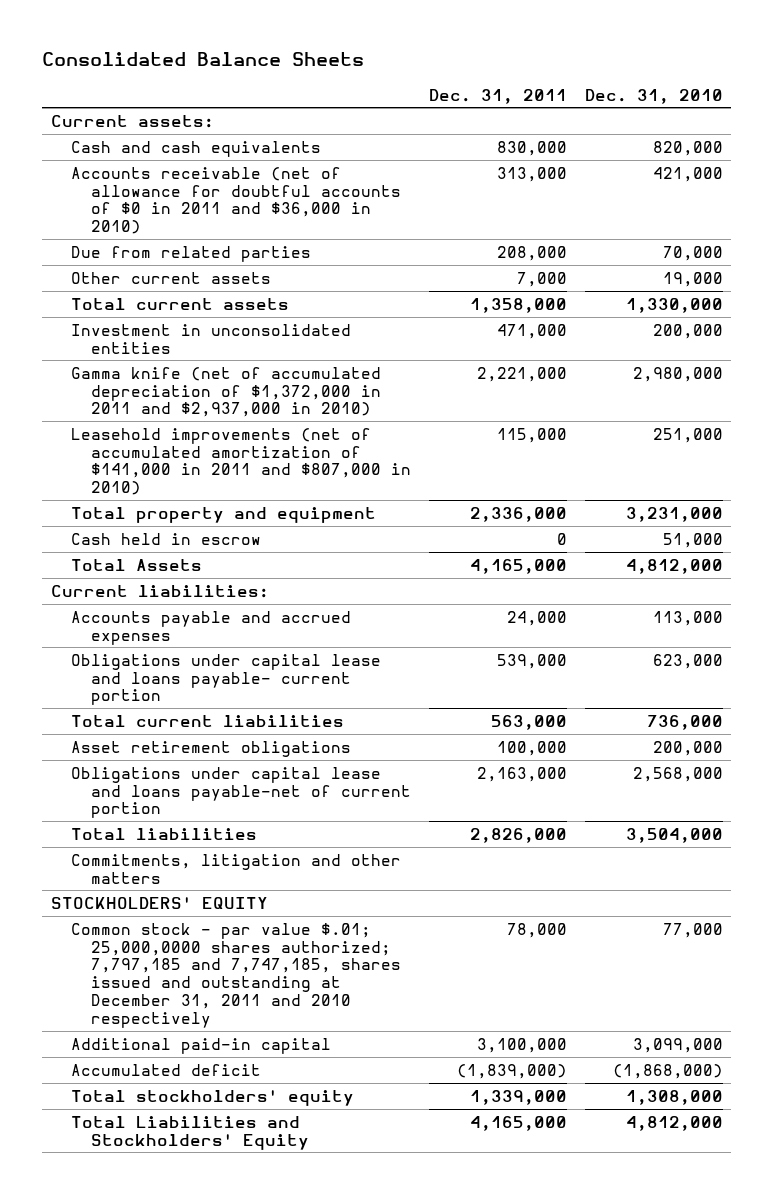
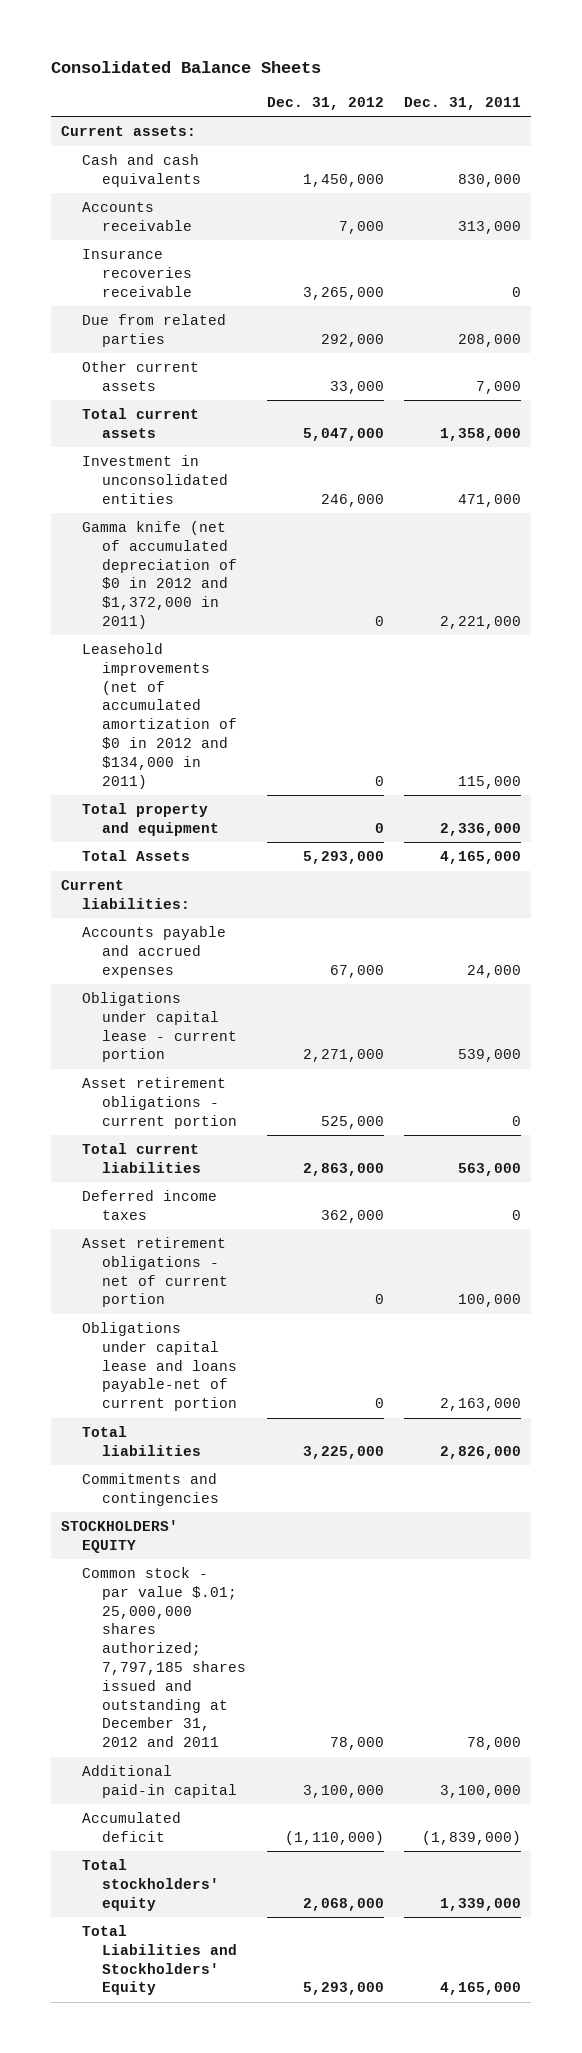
- | Dec. 31, 2011 | Dec. 31, 2010
+ | Dec. 31, 2012 | Dec. 31, 2011
- Accounts receivable (net of allowance for doubtful accounts of $0 in 2011 and $36,000 in 2010) | 313,000 | 421,000
+ Accounts receivable | 7,000 | 313,000
+ Insurance recoveries receivable | 3,265,000 | 0
- Gamma knife (net of accumulated depreciation of $1,372,000 in 2011 and $2,937,000 in 2010) | 2,221,000 | 2,980,000
- Leasehold improvements (net of accumulated amortization of $141,000 in 2011 and $807,000 in 2010) | 115,000 | 251,000
+ Gamma knife (net of accumulated depreciation of $0 in 2012 and $1,372,000 in 2011) | 0 | 2,221,000
+ Leasehold improvements (net of accumulated amortization of $0 in 2012 and $134,000 in 2011) | 0 | 115,000
- Cash held in escrow | 0 | 51,000
- Obligations under capital lease and loans payable- current portion | 539,000 | 623,000
+ Obligations under capital lease - current portion | 2,271,000 | 539,000
+ Asset retirement obligations - current portion | 525,000 | 0
- Asset retirement obligations | 100,000 | 200,000
+ Deferred income taxes | 362,000 | 0
+ Asset retirement obligations - net of current portion | 0 | 100,000
- Commitments, litigation and other matters
+ Commitments and contingencies
- Common stock - par value $.01; 25,000,0000 shares authorized; 7,797,185 and 7,747,185, shares issued and outstanding at December 31, 2011 and 2010 respectively | 78,000 | 77,000
+ Common stock - par value $.01; 25,000,000 shares authorized; 7,797,185 shares issued and outstanding at December 31, 2012 and 2011 | 78,000 | 78,000

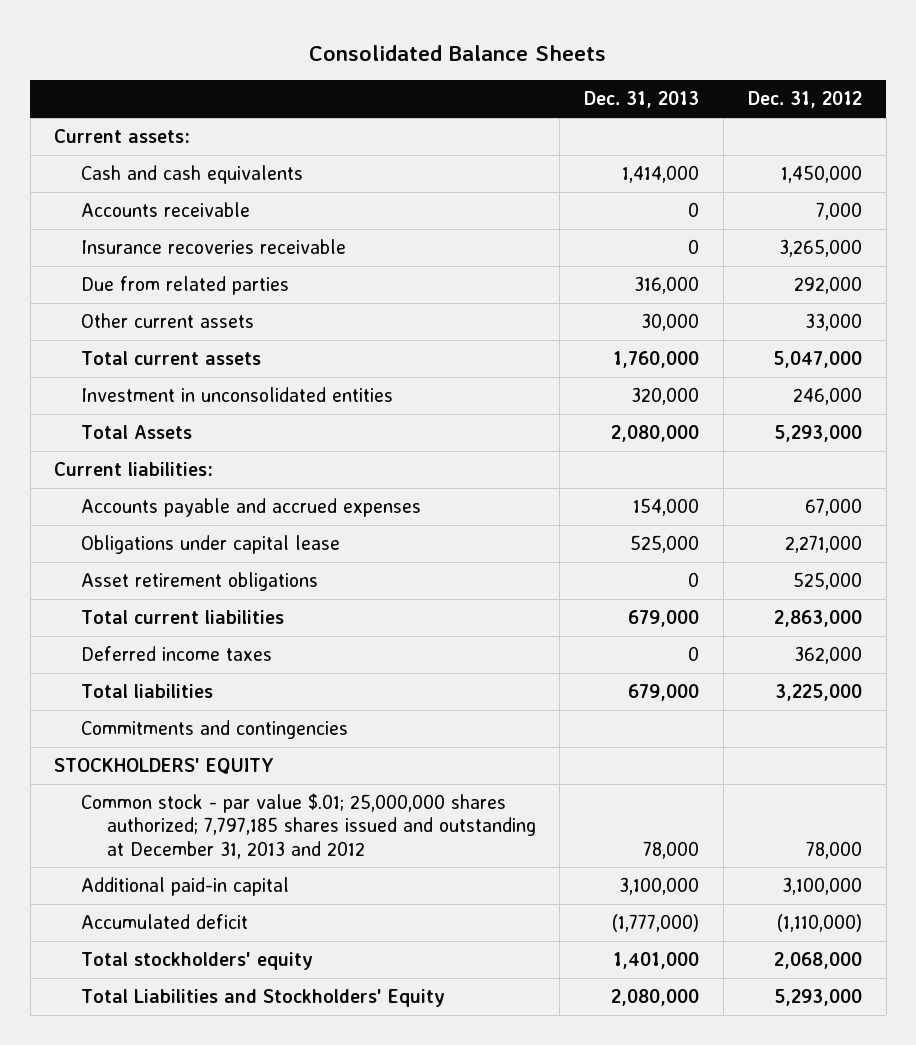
- | Dec. 31, 2012 | Dec. 31, 2011
+ | Dec. 31, 2013 | Dec. 31, 2012
- Gamma knife (net of accumulated depreciation of $0 in 2012 and $1,372,000 in 2011) | 0 | 2,221,000
- Leasehold improvements (net of accumulated amortization of $0 in 2012 and $134,000 in 2011) | 0 | 115,000
- Total property and equipment | 0 | 2,336,000
- Obligations under capital lease - current portion | 2,271,000 | 539,000
- Asset retirement obligations - current portion | 525,000 | 0
+ Obligations under capital lease | 525,000 | 2,271,000
+ Asset retirement obligations | 0 | 525,000
- Asset retirement obligations - net of current portion | 0 | 100,000
- Obligations under capital lease and loans payable-net of current portion | 0 | 2,163,000
- Common stock - par value $.01; 25,000,000 shares authorized; 7,797,185 shares issued and outstanding at December 31, 2012 and 2011 | 78,000 | 78,000
+ Common stock - par value $.01; 25,000,000 shares authorized; 7,797,185 shares issued and outstanding at December 31, 2013 and 2012 | 78,000 | 78,000

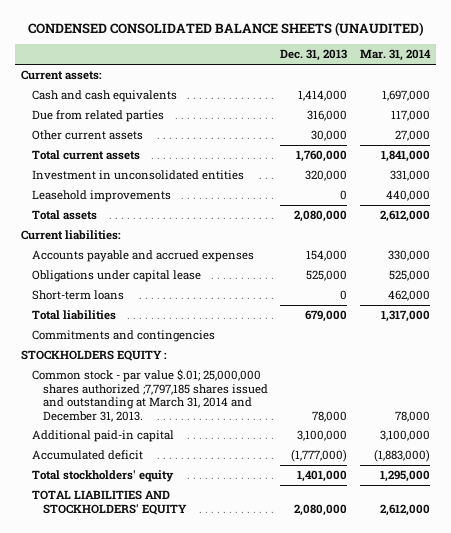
- Consolidated Balance Sheets
+ CONDENSED CONSOLIDATED BALANCE SHEETS (UNAUDITED)
- | Dec. 31, 2013 | Dec. 31, 2012
+ | Dec. 31, 2013 | Mar. 31, 2014
- Accounts receivable | 0 | 7,000
- Insurance recoveries receivable | 0 | 3,265,000
- Total Assets | 2,080,000 | 5,293,000
+ Leasehold improvements | 0 | 440,000
+ Total assets | 2,080,000 | 2,612,000
- Asset retirement obligations | 0 | 525,000
- Total current liabilities | 679,000 | 2,863,000
- Deferred income taxes | 0 | 362,000
+ Short-term loans | 0 | 462,000
- STOCKHOLDERS' EQUITY
- Common stock - par value $.01; 25,000,000 shares authorized; 7,797,185 shares issued and outstanding at December 31, 2013 and 2012 | 78,000 | 78,000
+ STOCKHOLDERS EQUITY :
+ Common stock - par value $.01; 25,000,000 shares authorized ;7,797,185 shares issued and outstanding at March 31, 2014 and December 31, 2013. | 78,000 | 78,000
- Total Liabilities and Stockholders' Equity | 2,080,000 | 5,293,000
+ TOTAL LIABILITIES AND STOCKHOLDERS' EQUITY | 2,080,000 | 2,612,000

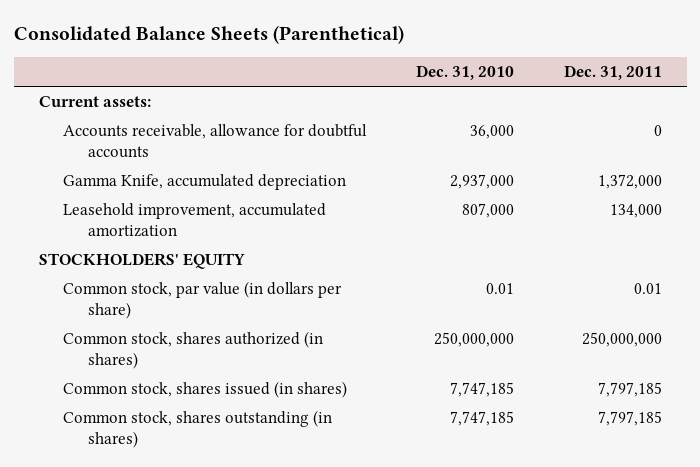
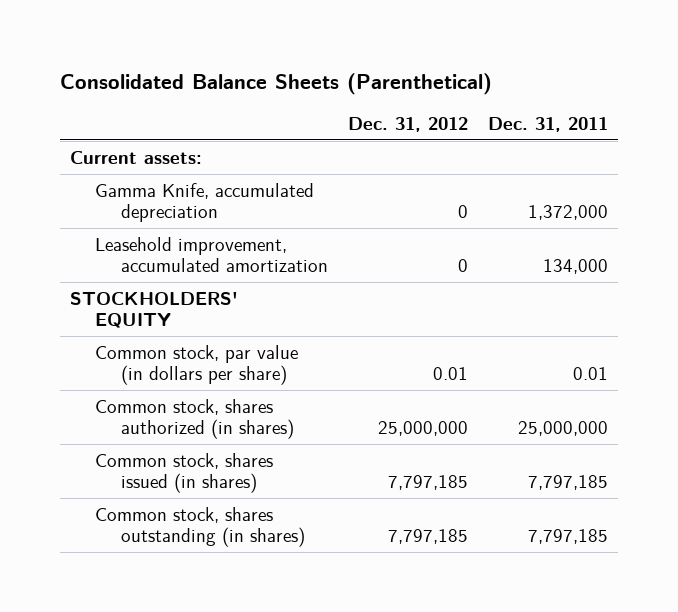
- | Dec. 31, 2010 | Dec. 31, 2011
+ | Dec. 31, 2012 | Dec. 31, 2011
- Accounts receivable, allowance for doubtful accounts | 36,000 | 0
- Common stock, shares authorized (in shares) | 250,000,000 | 250,000,000
+ Common stock, shares authorized (in shares) | 25,000,000 | 25,000,000

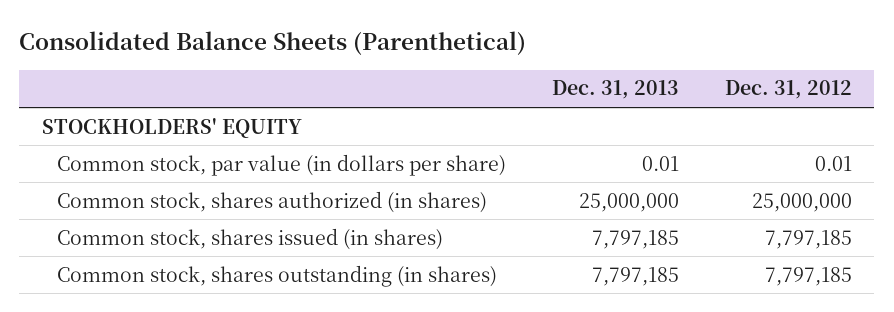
- | Dec. 31, 2012 | Dec. 31, 2011
+ | Dec. 31, 2013 | Dec. 31, 2012
- Current assets:
- Gamma Knife, accumulated depreciation | 0 | 1,372,000
- Leasehold improvement, accumulated amortization | 0 | 134,000

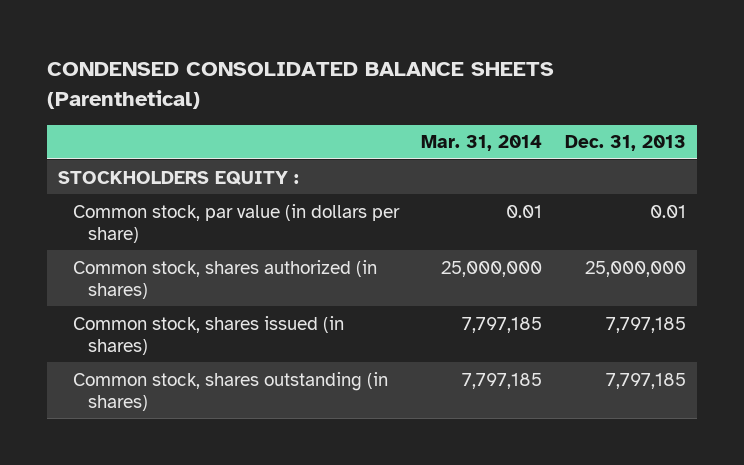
- Consolidated Balance Sheets (Parenthetical)
+ CONDENSED CONSOLIDATED BALANCE SHEETS (Parenthetical)
- | Dec. 31, 2013 | Dec. 31, 2012
+ | Mar. 31, 2014 | Dec. 31, 2013
- STOCKHOLDERS' EQUITY
+ STOCKHOLDERS EQUITY :

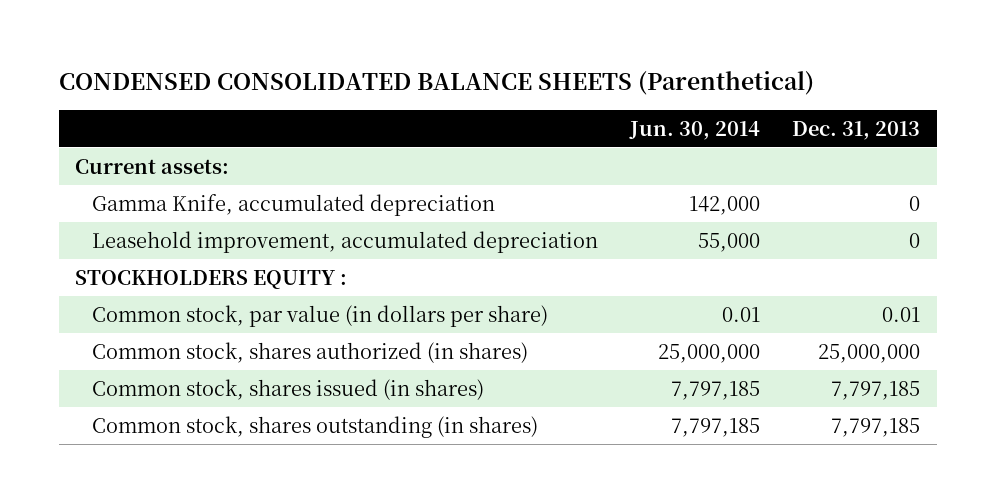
- | Mar. 31, 2014 | Dec. 31, 2013
+ | Jun. 30, 2014 | Dec. 31, 2013
+ Current assets:
+ Gamma Knife, accumulated depreciation | 142,000 | 0
+ Leasehold improvement, accumulated depreciation | 55,000 | 0

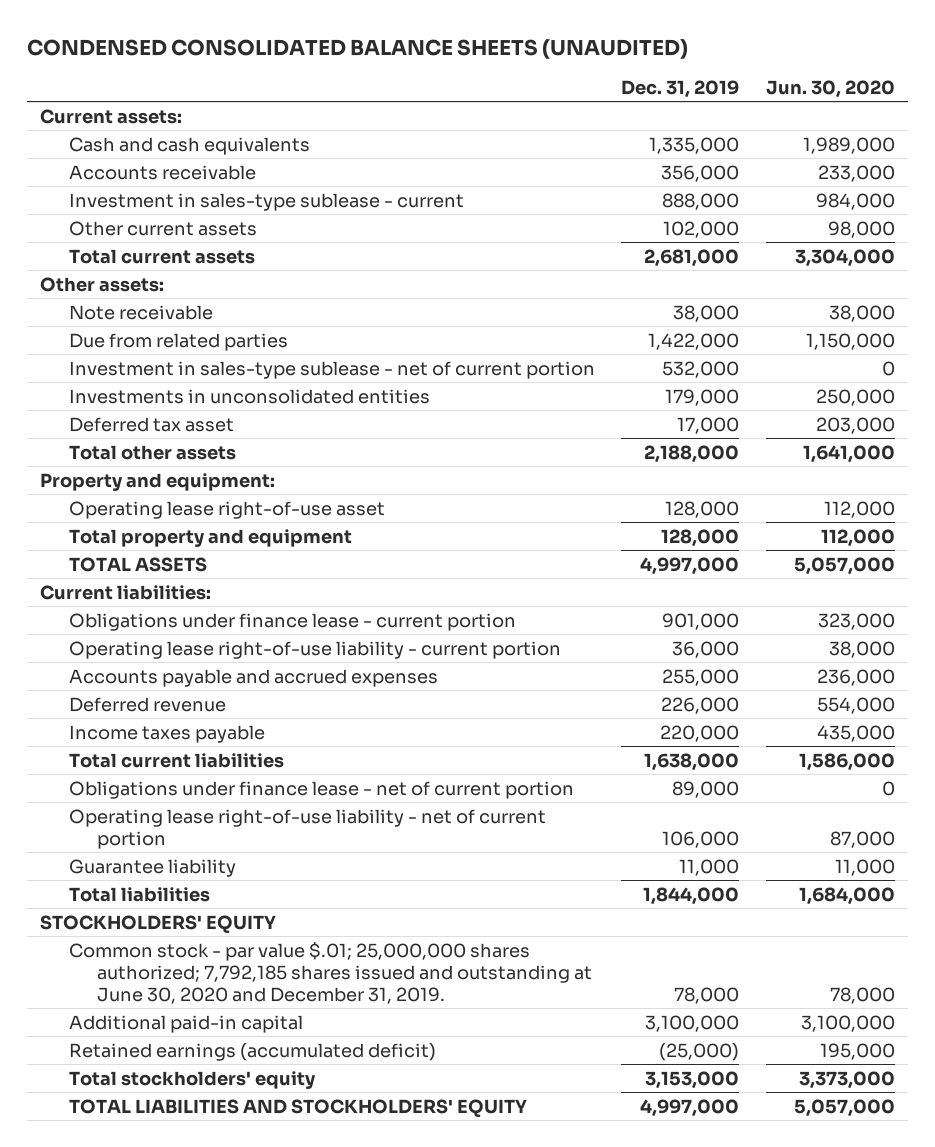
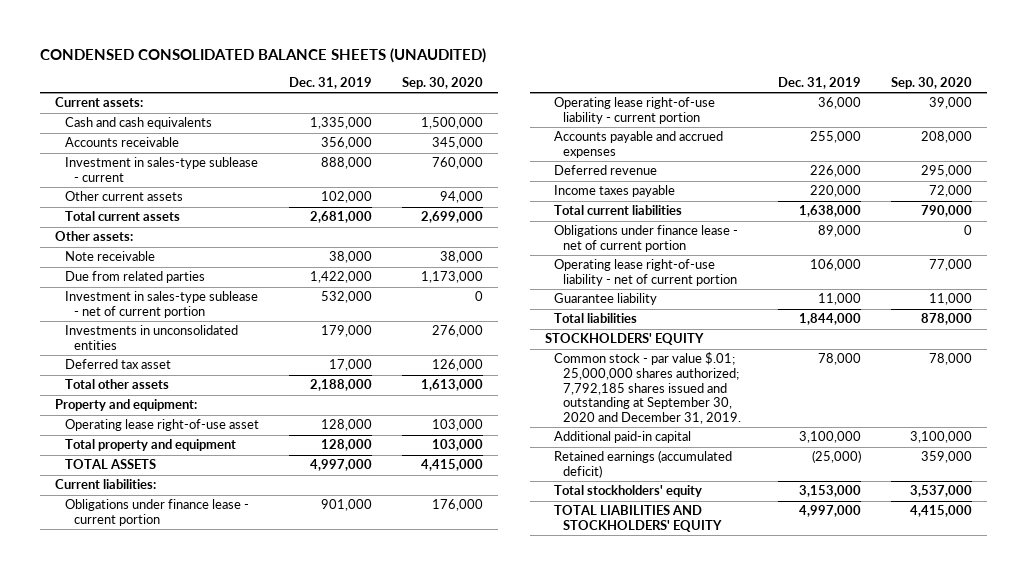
- | Dec. 31, 2019 | Jun. 30, 2020
+ | Dec. 31, 2019 | Sep. 30, 2020
- Common stock - par value $.01; 25,000,000 shares authorized; 7,792,185 shares issued and outstanding at June 30, 2020 and December 31, 2019. | 78,000 | 78,000
+ Common stock - par value $.01; 25,000,000 shares authorized; 7,792,185 shares issued and outstanding at September 30, 2020 and December 31, 2019. | 78,000 | 78,000

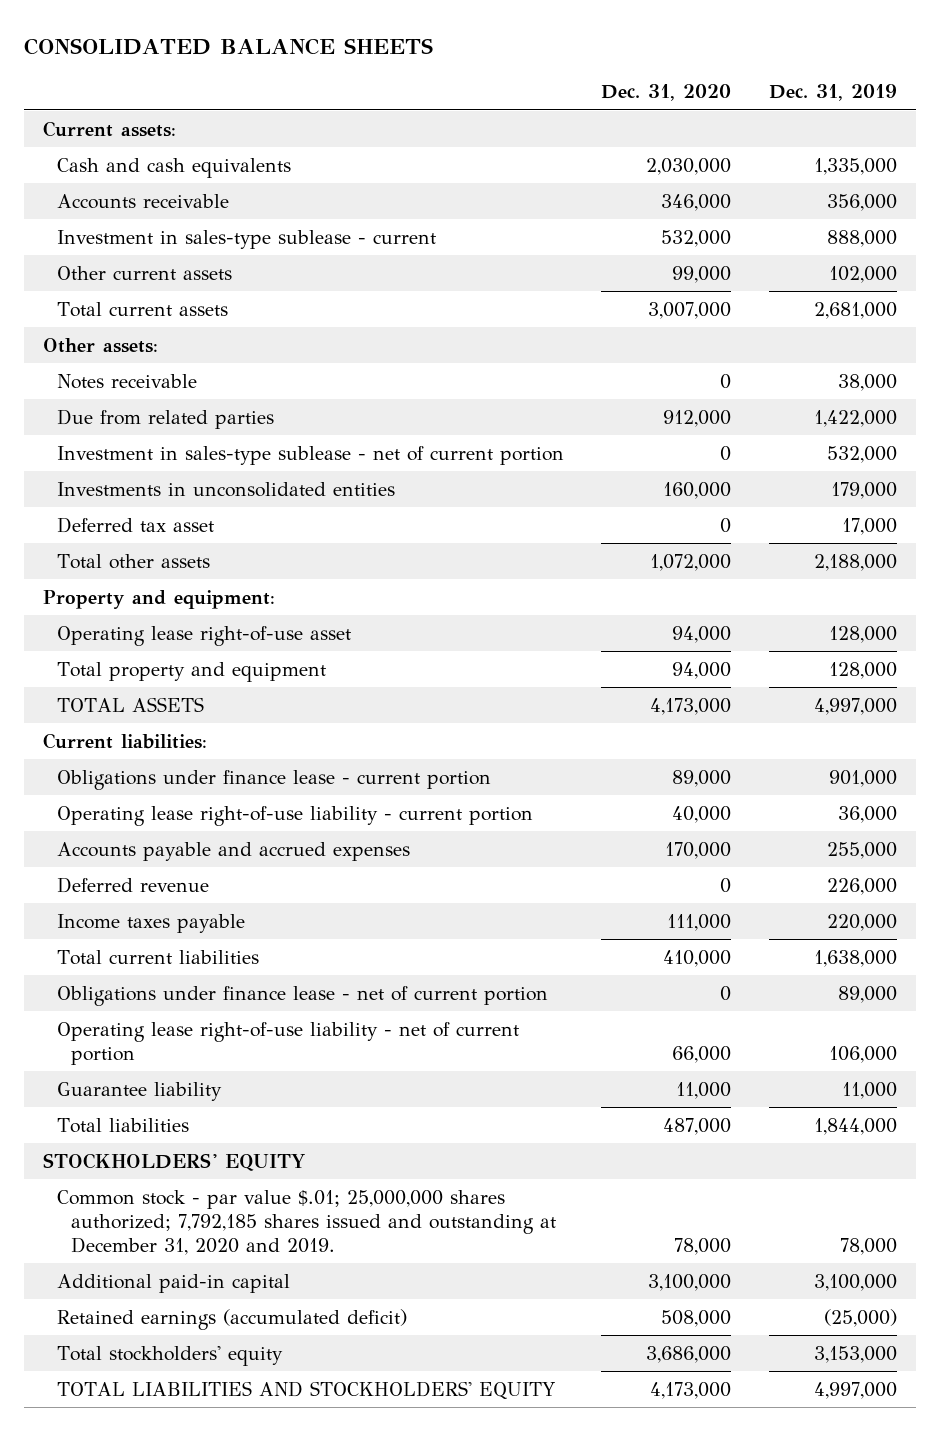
- CONDENSED CONSOLIDATED BALANCE SHEETS (UNAUDITED)
+ CONSOLIDATED BALANCE SHEETS
- | Dec. 31, 2019 | Sep. 30, 2020
+ | Dec. 31, 2020 | Dec. 31, 2019
- Note receivable | 38,000 | 38,000
+ Notes receivable | 0 | 38,000
- Common stock - par value $.01; 25,000,000 shares authorized; 7,792,185 shares issued and outstanding at September 30, 2020 and December 31, 2019. | 78,000 | 78,000
+ Common stock - par value $.01; 25,000,000 shares authorized; 7,792,185 shares issued and outstanding at December 31, 2020 and 2019. | 78,000 | 78,000

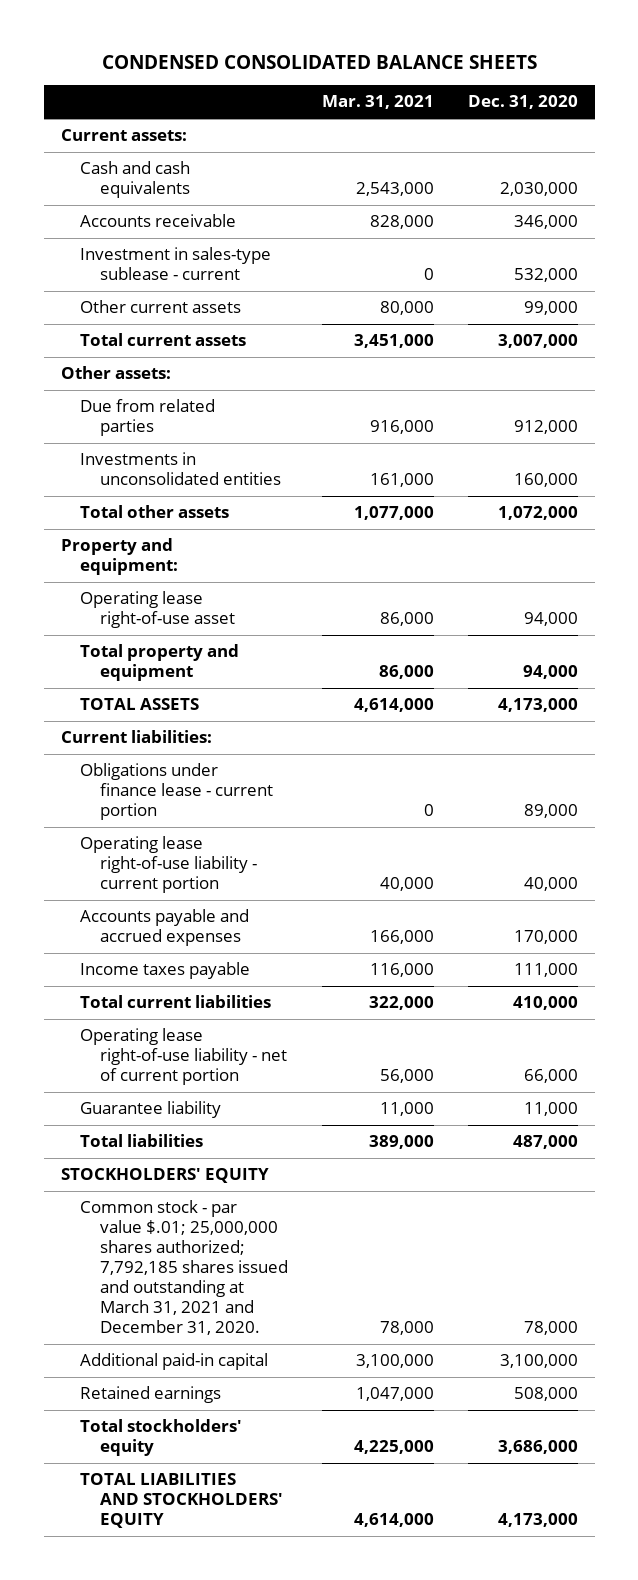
- CONSOLIDATED BALANCE SHEETS
+ CONDENSED CONSOLIDATED BALANCE SHEETS
- | Dec. 31, 2020 | Dec. 31, 2019
+ | Mar. 31, 2021 | Dec. 31, 2020
- Notes receivable | 0 | 38,000
- Investment in sales-type sublease - net of current portion | 0 | 532,000
- Deferred tax asset | 0 | 17,000
- Deferred revenue | 0 | 226,000
- Obligations under finance lease - net of current portion | 0 | 89,000
- Common stock - par value $.01; 25,000,000 shares authorized; 7,792,185 shares issued and outstanding at December 31, 2020 and 2019. | 78,000 | 78,000
+ Common stock - par value $.01; 25,000,000 shares authorized; 7,792,185 shares issued and outstanding at March 31, 2021 and December 31, 2020. | 78,000 | 78,000
- Retained earnings (accumulated deficit) | 508,000 | (25,000)
+ Retained earnings | 1,047,000 | 508,000

